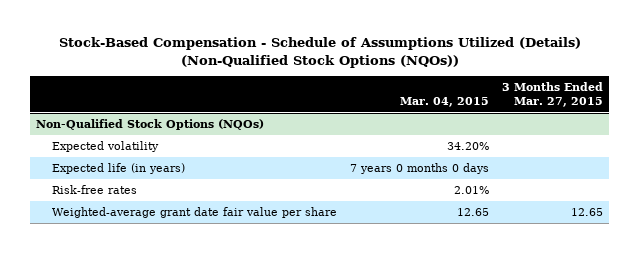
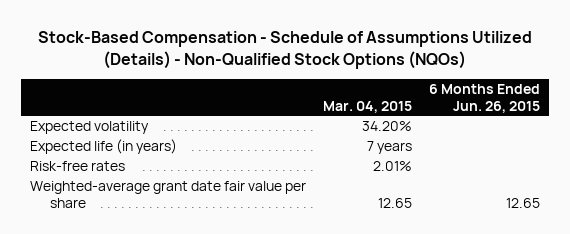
- Stock-Based Compensation - Schedule of Assumptions Utilized (Details) (Non-Qualified Stock Options (NQOs))
+ Stock-Based Compensation - Schedule of Assumptions Utilized (Details) - Non-Qualified Stock Options (NQOs)
- | Mar. 04, 2015 | 3 Months Ended Mar. 27, 2015
+ | Mar. 04, 2015 | 6 Months Ended Jun. 26, 2015
- Non-Qualified Stock Options (NQOs)
- Expected life (in years) | 7 years 0 months 0 days |
+ Expected life (in years) | 7 years |

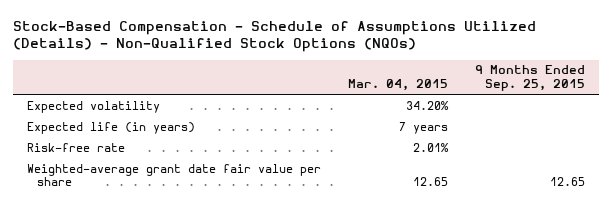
- | Mar. 04, 2015 | 6 Months Ended Jun. 26, 2015
+ | Mar. 04, 2015 | 9 Months Ended Sep. 25, 2015
- Risk-free rates | 2.01% |
+ Risk-free rate | 2.01% |

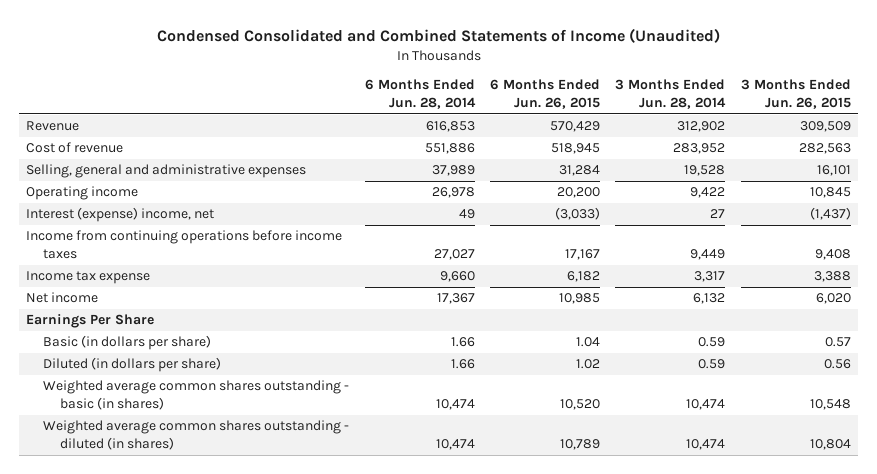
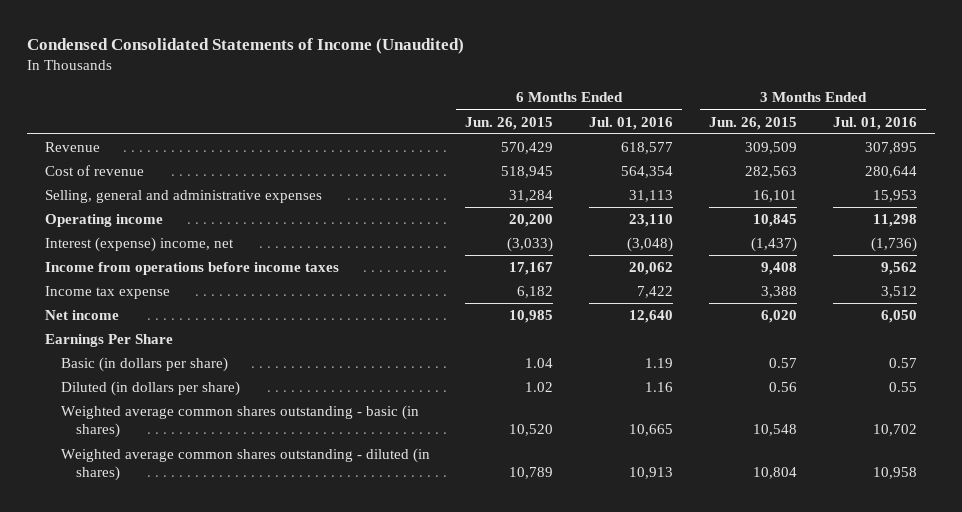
- Condensed Consolidated and Combined Statements of Income (Unaudited)
+ Condensed Consolidated Statements of Income (Unaudited)
- | 6 Months Ended Jun. 28, 2014 | 6 Months Ended Jun. 26, 2015 | 3 Months Ended Jun. 28, 2014 | 3 Months Ended Jun. 26, 2015
+ | 6 Months Ended Jun. 26, 2015 | 6 Months Ended Jul. 01, 2016 | 3 Months Ended Jun. 26, 2015 | 3 Months Ended Jul. 01, 2016
- Income from continuing operations before income taxes | 27,027 | 17,167 | 9,449 | 9,408
+ Income from operations before income taxes | 17,167 | 20,062 | 9,408 | 9,562

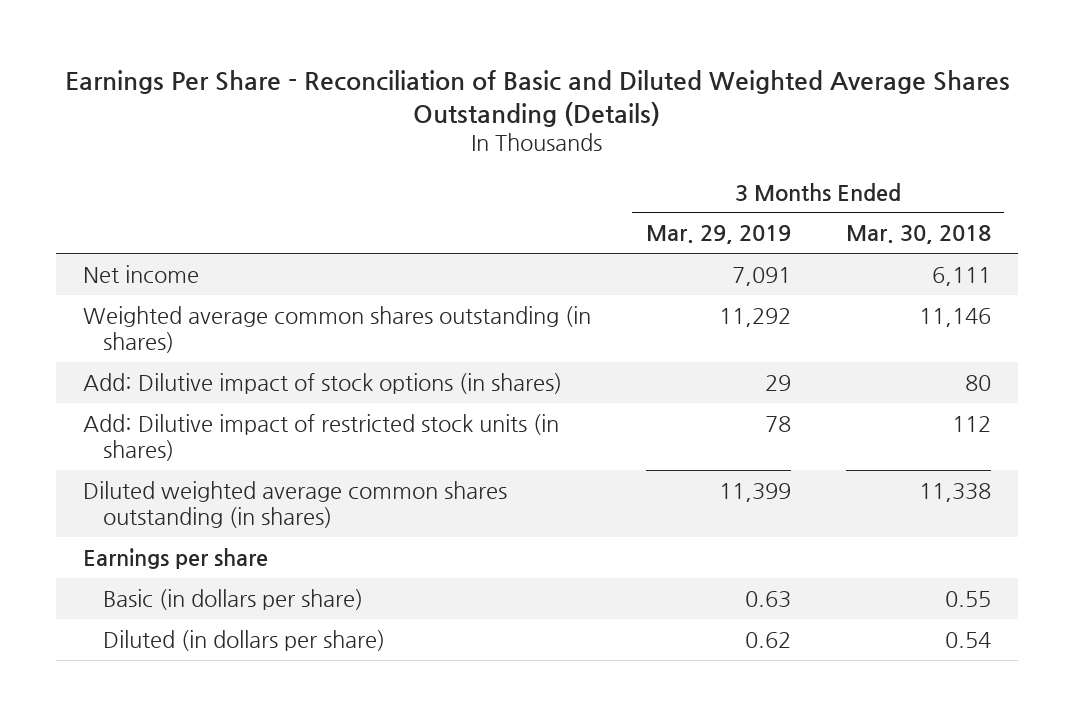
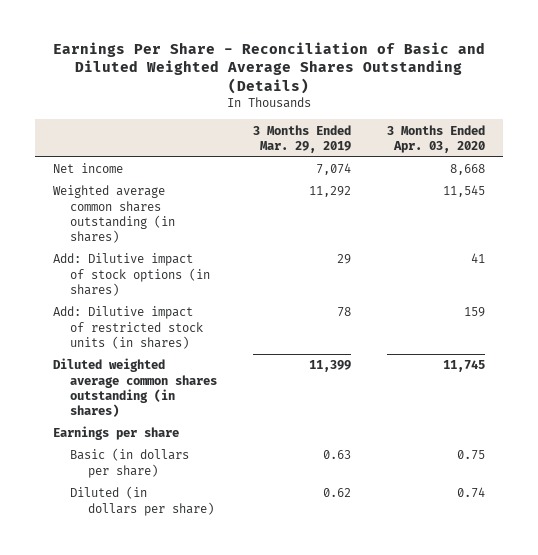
- | 3 Months Ended Mar. 29, 2019 | 3 Months Ended Mar. 30, 2018
+ | 3 Months Ended Mar. 29, 2019 | 3 Months Ended Apr. 03, 2020
- Net income | 7,091 | 6,111
+ Net income | 7,074 | 8,668

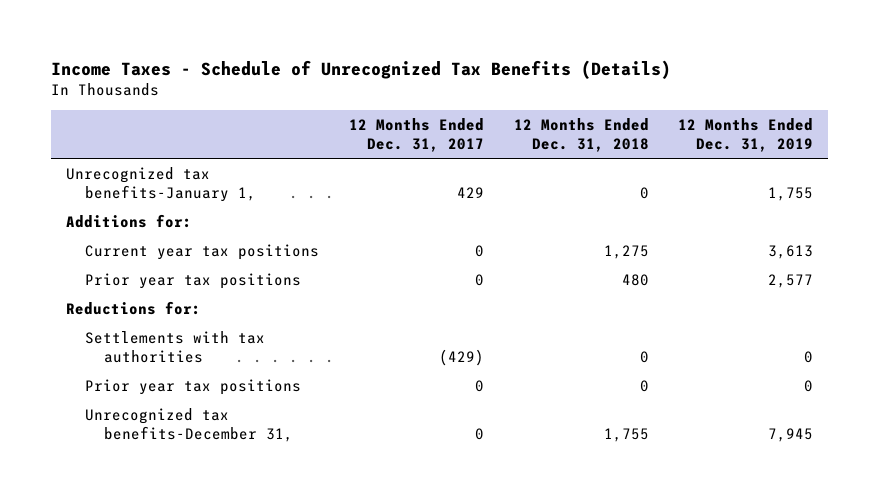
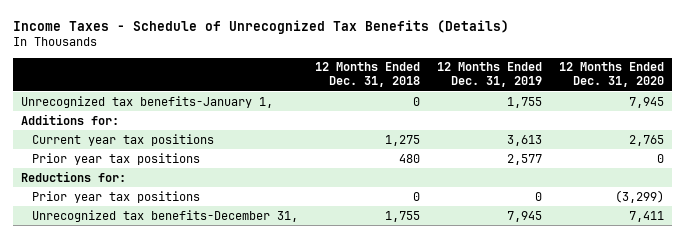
- | 12 Months Ended Dec. 31, 2017 | 12 Months Ended Dec. 31, 2018 | 12 Months Ended Dec. 31, 2019
+ | 12 Months Ended Dec. 31, 2018 | 12 Months Ended Dec. 31, 2019 | 12 Months Ended Dec. 31, 2020
- Settlements with tax authorities | (429) | 0 | 0

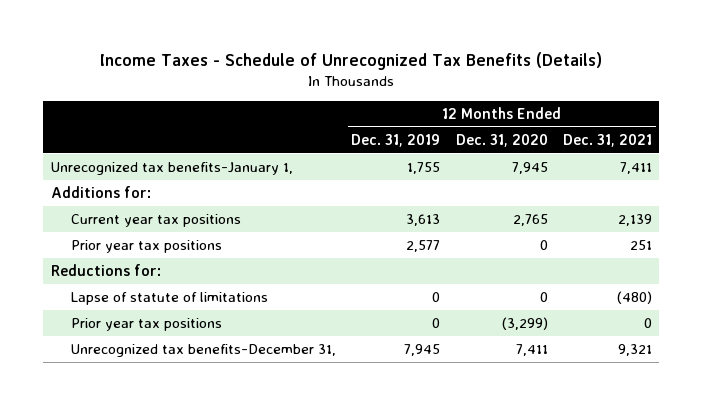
- | 12 Months Ended Dec. 31, 2018 | 12 Months Ended Dec. 31, 2019 | 12 Months Ended Dec. 31, 2020
+ | 12 Months Ended Dec. 31, 2019 | 12 Months Ended Dec. 31, 2020 | 12 Months Ended Dec. 31, 2021
+ Lapse of statute of limitations | 0 | 0 | (480)

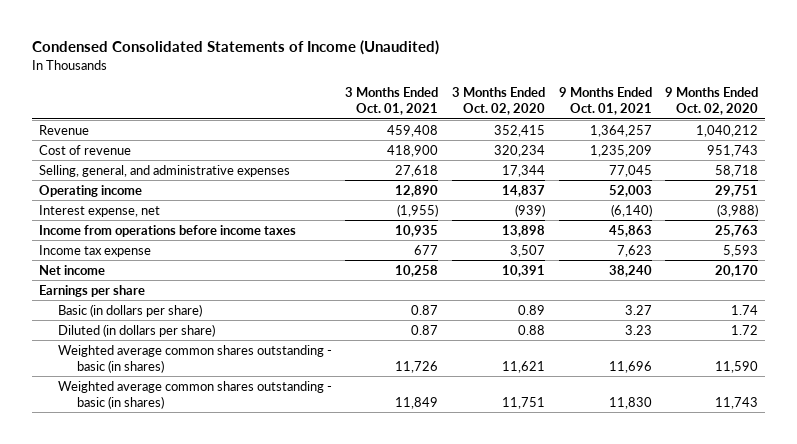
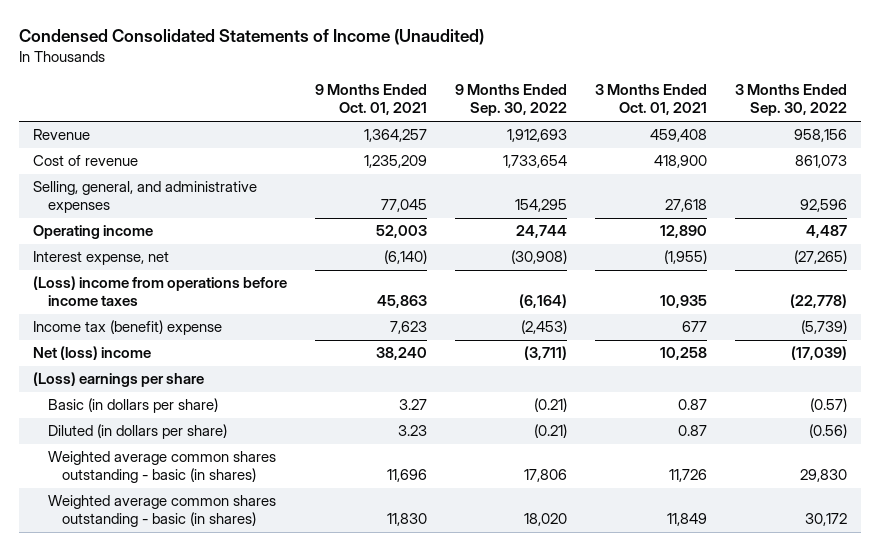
- | 3 Months Ended Oct. 01, 2021 | 3 Months Ended Oct. 02, 2020 | 9 Months Ended Oct. 01, 2021 | 9 Months Ended Oct. 02, 2020
+ | 9 Months Ended Oct. 01, 2021 | 9 Months Ended Sep. 30, 2022 | 3 Months Ended Oct. 01, 2021 | 3 Months Ended Sep. 30, 2022
- Income from operations before income taxes | 10,935 | 13,898 | 45,863 | 25,763
- Income tax expense | 677 | 3,507 | 7,623 | 5,593
- Net income | 10,258 | 10,391 | 38,240 | 20,170
- Earnings per share
+ (Loss) income from operations before income taxes | 45,863 | (6,164) | 10,935 | (22,778)
+ Income tax (benefit) expense | 7,623 | (2,453) | 677 | (5,739)
+ Net (loss) income | 38,240 | (3,711) | 10,258 | (17,039)
+ (Loss) earnings per share

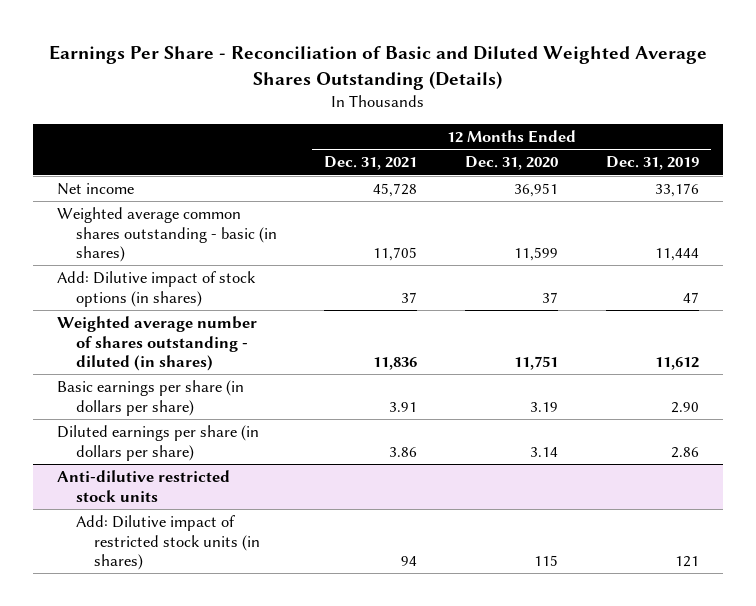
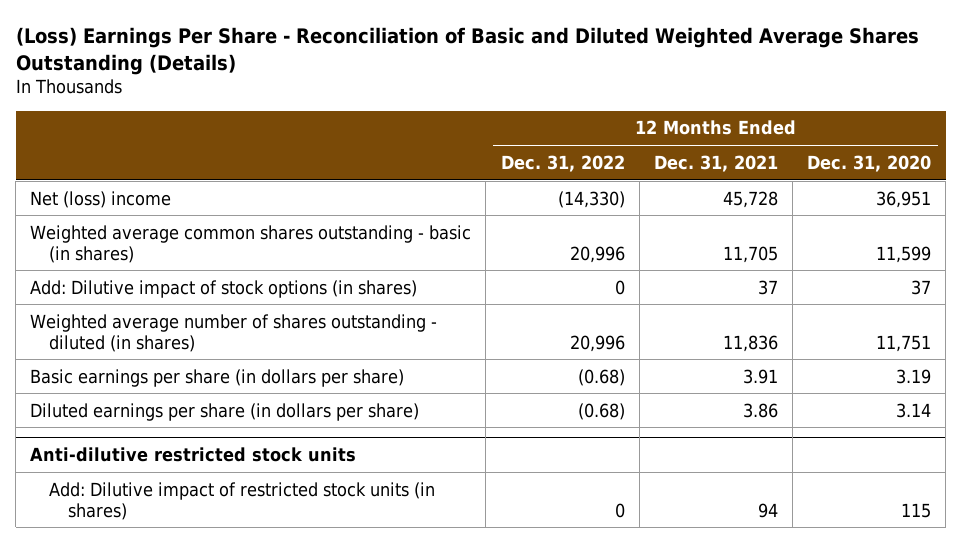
- Earnings Per Share - Reconciliation of Basic and Diluted Weighted Average Shares Outstanding (Details)
+ (Loss) Earnings Per Share - Reconciliation of Basic and Diluted Weighted Average Shares Outstanding (Details)
- | 12 Months Ended Dec. 31, 2021 | 12 Months Ended Dec. 31, 2020 | 12 Months Ended Dec. 31, 2019
+ | 12 Months Ended Dec. 31, 2022 | 12 Months Ended Dec. 31, 2021 | 12 Months Ended Dec. 31, 2020
- Net income | 45,728 | 36,951 | 33,176
+ Net (loss) income | (14,330) | 45,728 | 36,951

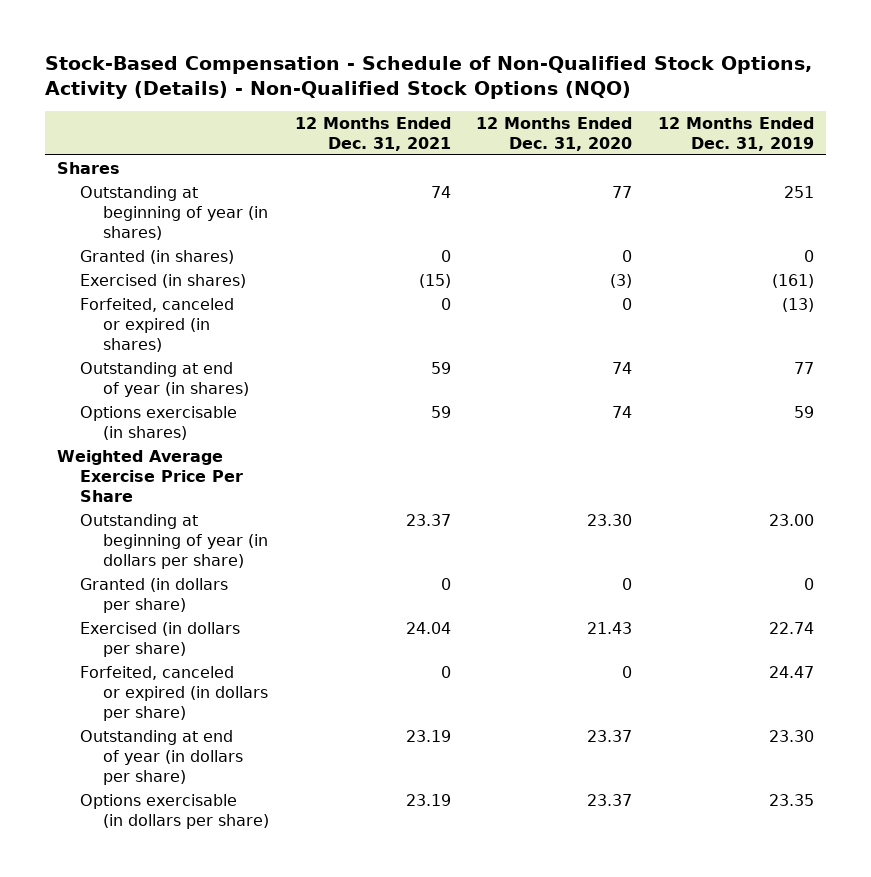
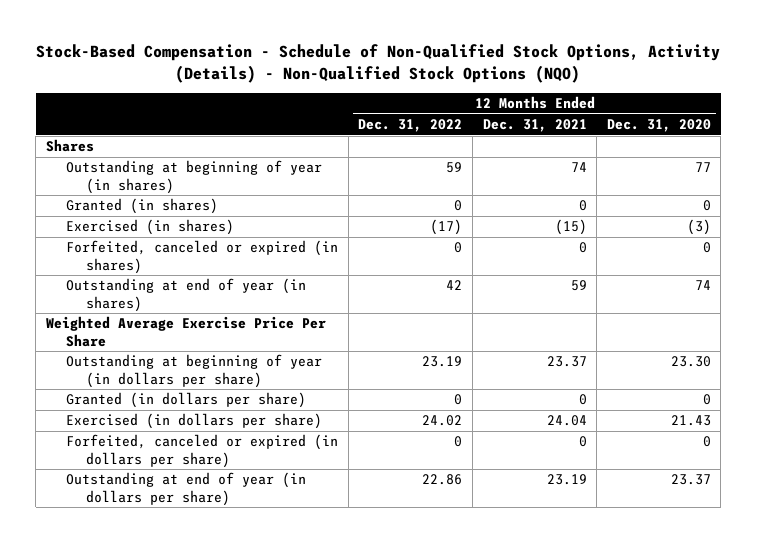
- | 12 Months Ended Dec. 31, 2021 | 12 Months Ended Dec. 31, 2020 | 12 Months Ended Dec. 31, 2019
+ | 12 Months Ended Dec. 31, 2022 | 12 Months Ended Dec. 31, 2021 | 12 Months Ended Dec. 31, 2020
- Options exercisable (in shares) | 59 | 74 | 59
- Options exercisable (in dollars per share) | 23.19 | 23.37 | 23.35

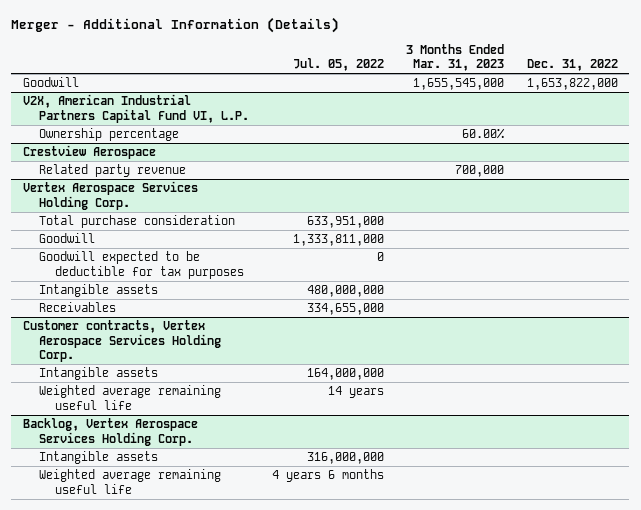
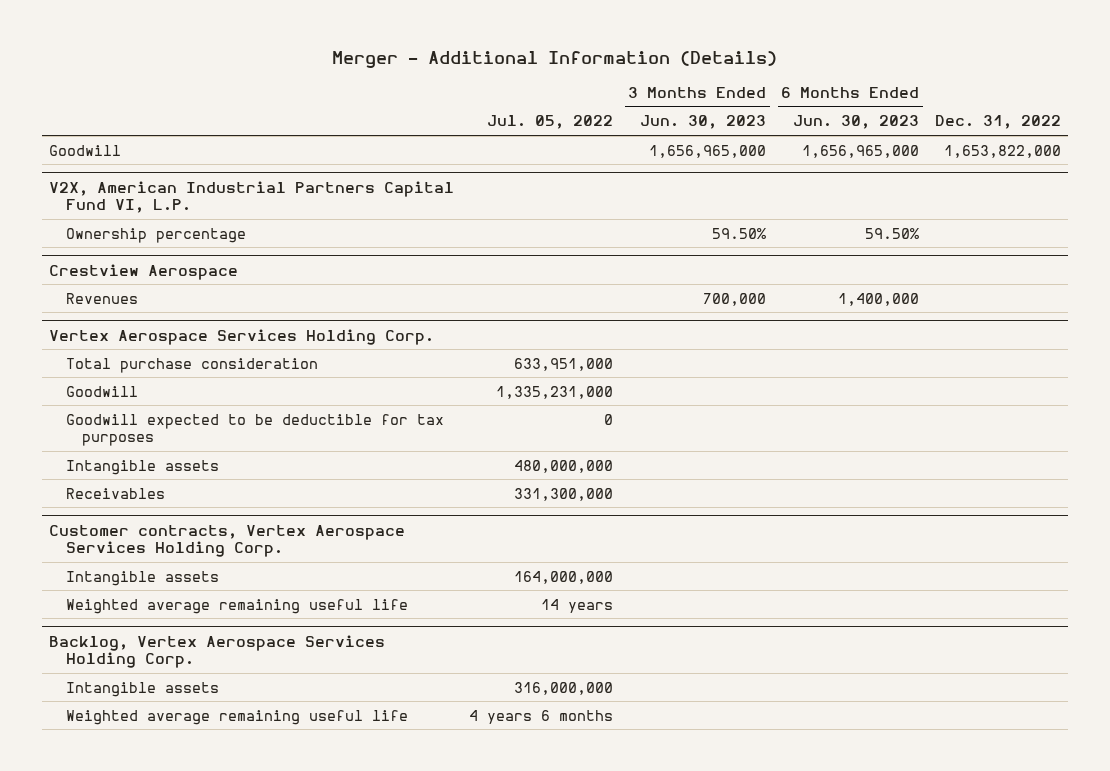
- | Jul. 05, 2022 | 3 Months Ended Mar. 31, 2023 | Dec. 31, 2022
+ | Jul. 05, 2022 | 3 Months Ended Jun. 30, 2023 | 6 Months Ended Jun. 30, 2023 | Dec. 31, 2022
@ Crestview Aerospace
- Related party revenue | | 700,000 |
+ Revenues | | 700,000 | 1,400,000 |
@ Vertex Aerospace Services Holding Corp.
- Goodwill | 1,333,811,000 | |
+ Goodwill | 1,335,231,000 | | |
- Receivables | 334,655,000 | |
+ Receivables | 331,300,000 | | |

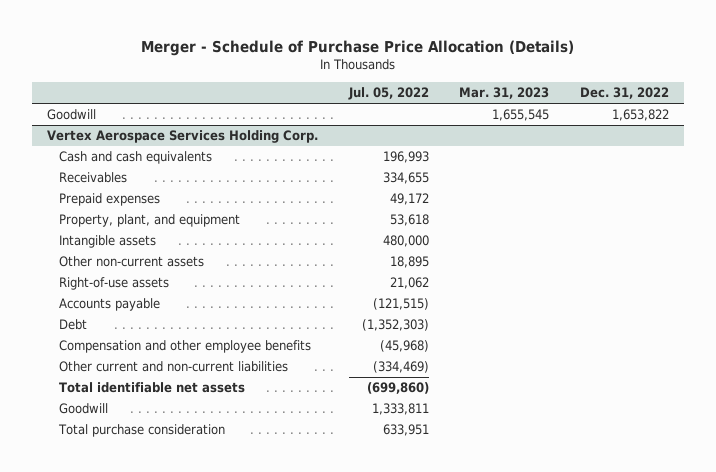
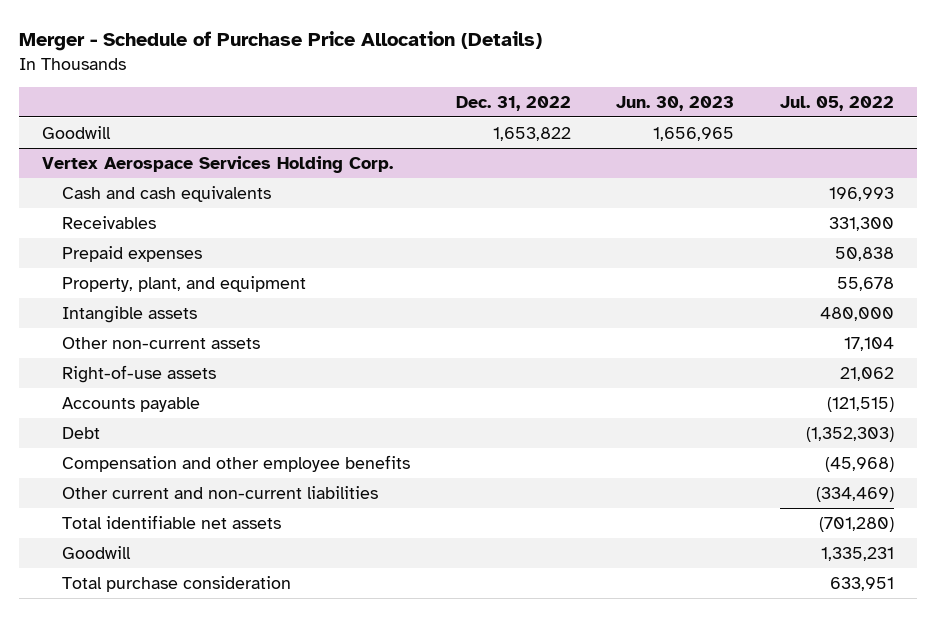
- | Jul. 05, 2022 | Mar. 31, 2023 | Dec. 31, 2022
+ | Dec. 31, 2022 | Jun. 30, 2023 | Jul. 05, 2022
@ Vertex Aerospace Services Holding Corp.
- Receivables | 334,655 | |
- Prepaid expenses | 49,172 | |
- Property, plant, and equipment | 53,618 | |
+ Receivables | | | 331,300
+ Prepaid expenses | | | 50,838
+ Property, plant, and equipment | | | 55,678
- Other non-current assets | 18,895 | |
+ Other non-current assets | | | 17,104
- Total identifiable net assets | (699,860) | |
- Goodwill | 1,333,811 | |
+ Total identifiable net assets | | | (701,280)
+ Goodwill | | | 1,335,231

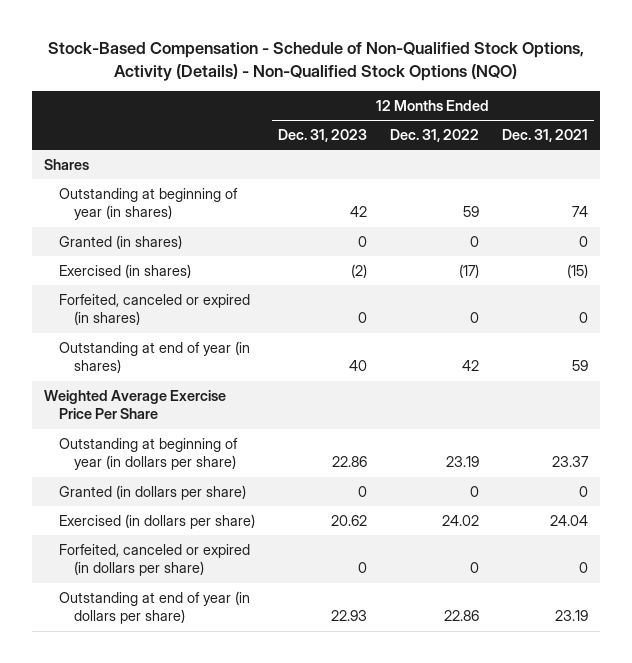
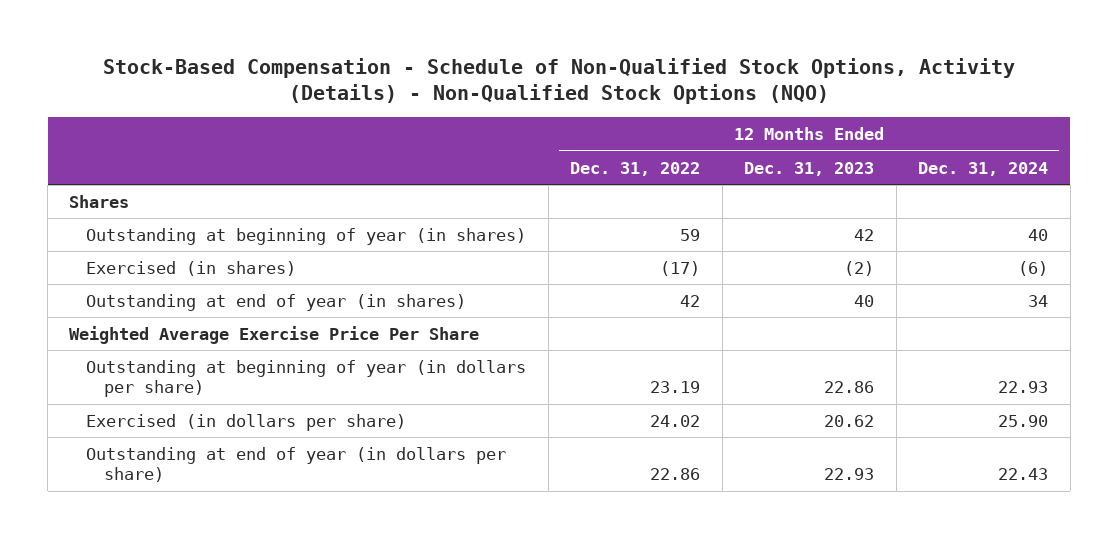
- | 12 Months Ended Dec. 31, 2023 | 12 Months Ended Dec. 31, 2022 | 12 Months Ended Dec. 31, 2021
+ | 12 Months Ended Dec. 31, 2022 | 12 Months Ended Dec. 31, 2023 | 12 Months Ended Dec. 31, 2024
- Granted (in shares) | 0 | 0 | 0
- Forfeited, canceled or expired (in shares) | 0 | 0 | 0
- Granted (in dollars per share) | 0 | 0 | 0
- Forfeited, canceled or expired (in dollars per share) | 0 | 0 | 0

